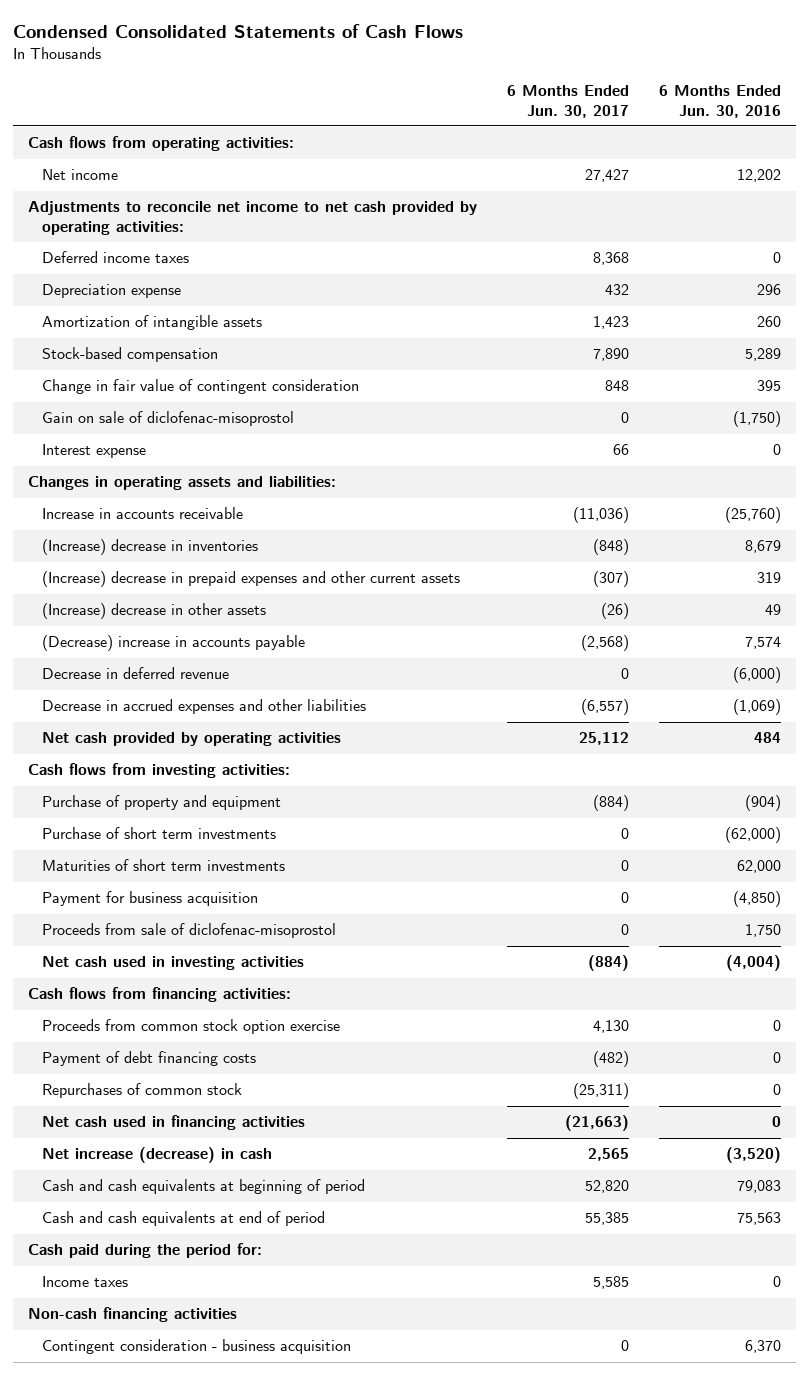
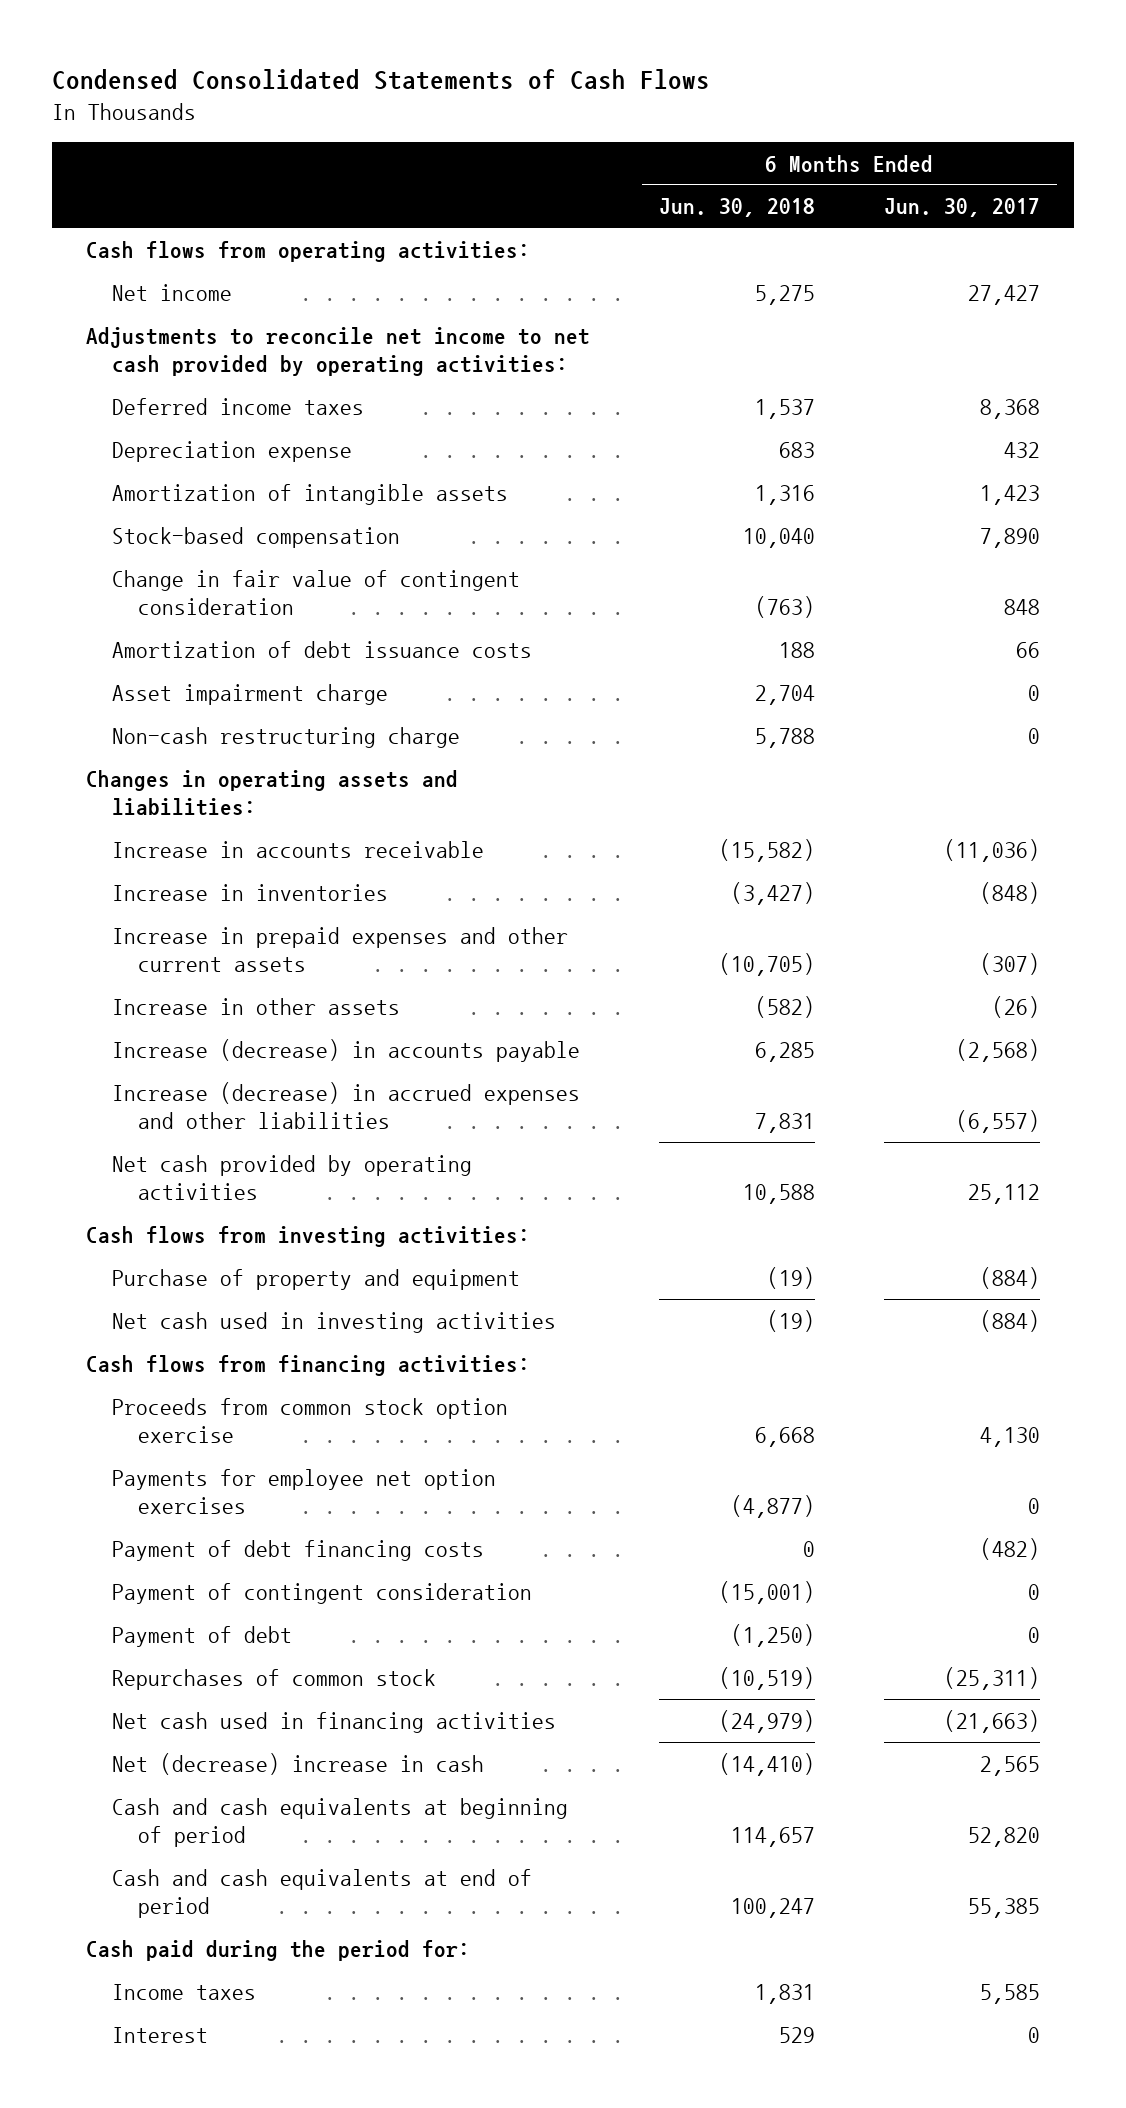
- | 6 Months Ended Jun. 30, 2017 | 6 Months Ended Jun. 30, 2016
+ | 6 Months Ended Jun. 30, 2018 | 6 Months Ended Jun. 30, 2017
- Gain on sale of diclofenac-misoprostol | 0 | (1,750)
- Interest expense | 66 | 0
+ Amortization of debt issuance costs | 188 | 66
+ Asset impairment charge | 2,704 | 0
+ Non-cash restructuring charge | 5,788 | 0
- (Increase) decrease in inventories | (848) | 8,679
- (Increase) decrease in prepaid expenses and other current assets | (307) | 319
- (Increase) decrease in other assets | (26) | 49
- (Decrease) increase in accounts payable | (2,568) | 7,574
- Decrease in deferred revenue | 0 | (6,000)
- Decrease in accrued expenses and other liabilities | (6,557) | (1,069)
+ Increase in inventories | (3,427) | (848)
+ Increase in prepaid expenses and other current assets | (10,705) | (307)
+ Increase in other assets | (582) | (26)
+ Increase (decrease) in accounts payable | 6,285 | (2,568)
+ Increase (decrease) in accrued expenses and other liabilities | 7,831 | (6,557)
- Purchase of short term investments | 0 | (62,000)
- Maturities of short term investments | 0 | 62,000
- Payment for business acquisition | 0 | (4,850)
- Proceeds from sale of diclofenac-misoprostol | 0 | 1,750
+ Payments for employee net option exercises | (4,877) | 0
+ Payment of contingent consideration | (15,001) | 0
+ Payment of debt | (1,250) | 0
- Net increase (decrease) in cash | 2,565 | (3,520)
+ Net (decrease) increase in cash | (14,410) | 2,565
- Non-cash financing activities
- Contingent consideration - business acquisition | 0 | 6,370
+ Interest | 529 | 0

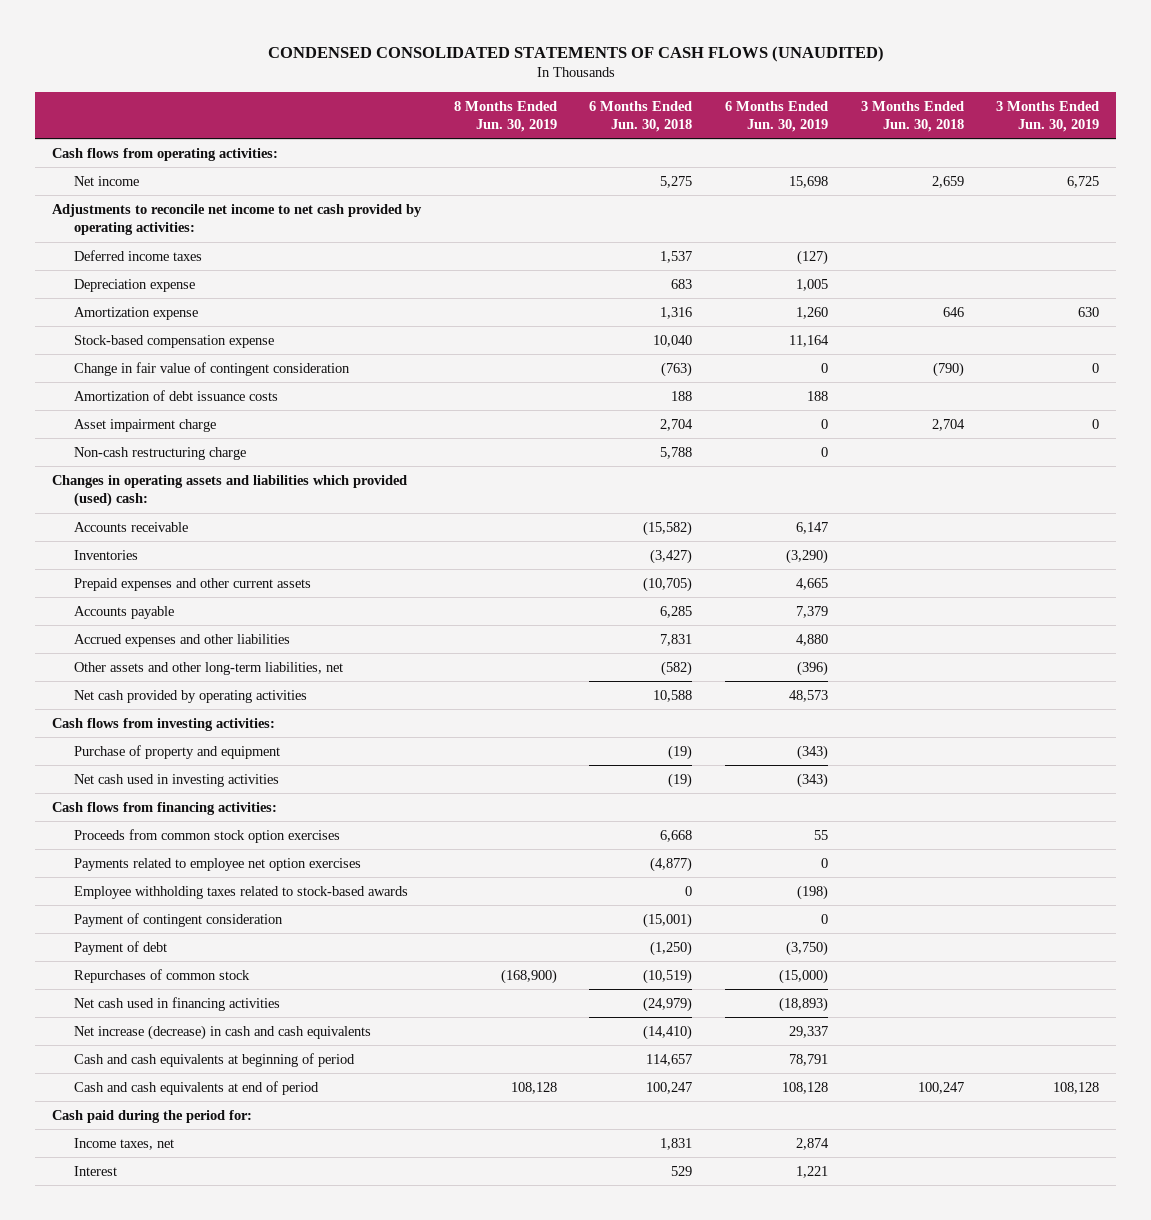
- Condensed Consolidated Statements of Cash Flows
+ CONDENSED CONSOLIDATED STATEMENTS OF CASH FLOWS (UNAUDITED)
- | 6 Months Ended Jun. 30, 2018 | 6 Months Ended Jun. 30, 2017
+ | 8 Months Ended Jun. 30, 2019 | 6 Months Ended Jun. 30, 2018 | 6 Months Ended Jun. 30, 2019 | 3 Months Ended Jun. 30, 2018 | 3 Months Ended Jun. 30, 2019
- Amortization of intangible assets | 1,316 | 1,423
- Stock-based compensation | 10,040 | 7,890
+ Amortization expense | | 1,316 | 1,260 | 646 | 630
+ Stock-based compensation expense | | 10,040 | 11,164 | |
- Changes in operating assets and liabilities:
- Increase in accounts receivable | (15,582) | (11,036)
- Increase in inventories | (3,427) | (848)
- Increase in prepaid expenses and other current assets | (10,705) | (307)
- Increase in other assets | (582) | (26)
- Increase (decrease) in accounts payable | 6,285 | (2,568)
- Increase (decrease) in accrued expenses and other liabilities | 7,831 | (6,557)
+ Changes in operating assets and liabilities which provided (used) cash:
+ Accounts receivable | | (15,582) | 6,147 | |
+ Inventories | | (3,427) | (3,290) | |
+ Prepaid expenses and other current assets | | (10,705) | 4,665 | |
+ Accounts payable | | 6,285 | 7,379 | |
+ Accrued expenses and other liabilities | | 7,831 | 4,880 | |
+ Other assets and other long-term liabilities, net | | (582) | (396) | |
- Proceeds from common stock option exercise | 6,668 | 4,130
- Payments for employee net option exercises | (4,877) | 0
- Payment of debt financing costs | 0 | (482)
+ Proceeds from common stock option exercises | | 6,668 | 55 | |
+ Payments related to employee net option exercises | | (4,877) | 0 | |
+ Employee withholding taxes related to stock-based awards | | 0 | (198) | |
- Net (decrease) increase in cash | (14,410) | 2,565
+ Net increase (decrease) in cash and cash equivalents | | (14,410) | 29,337 | |
- Income taxes | 1,831 | 5,585
+ Income taxes, net | | 1,831 | 2,874 | |

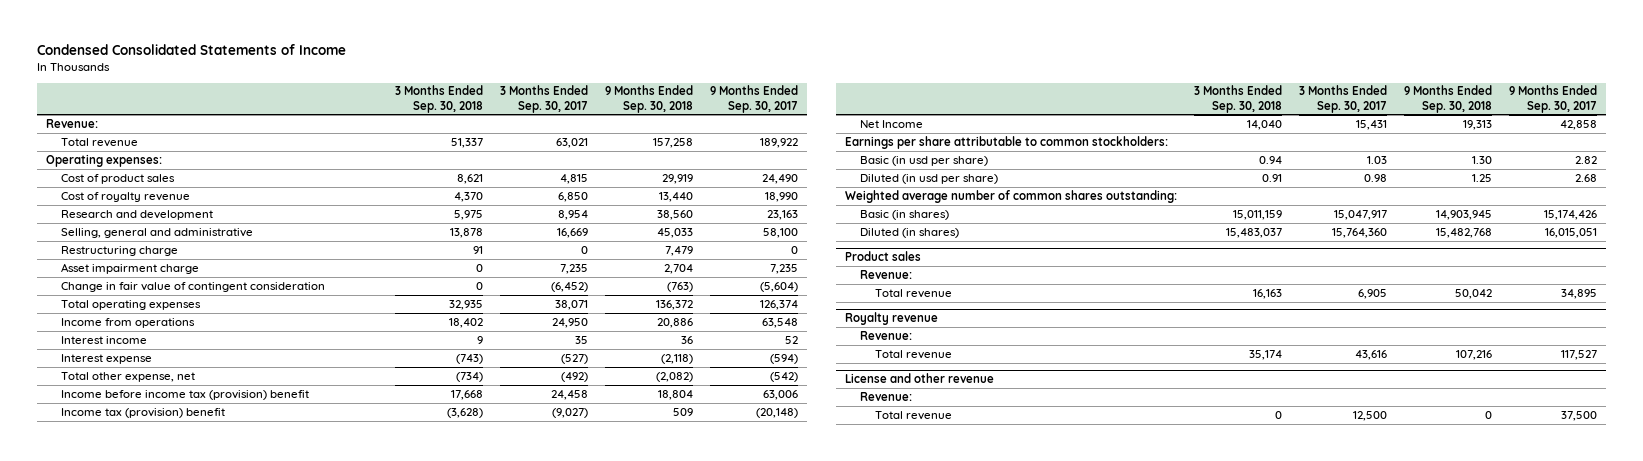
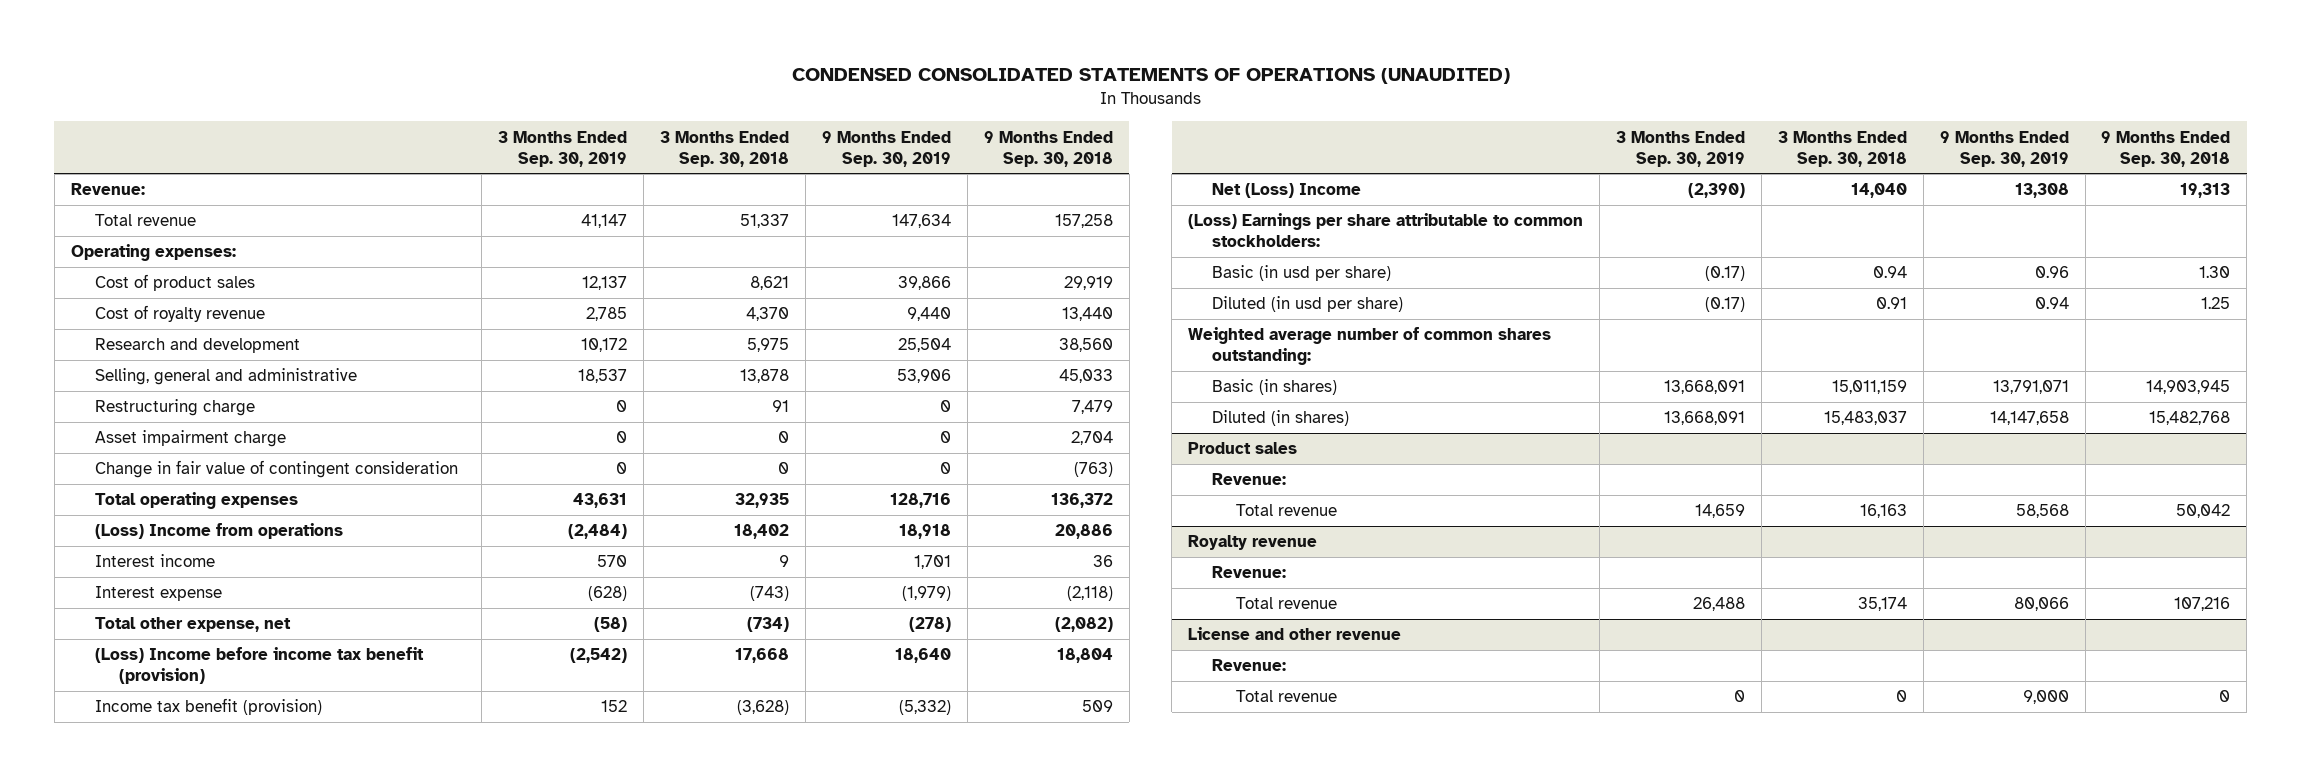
- Condensed Consolidated Statements of Income
+ CONDENSED CONSOLIDATED STATEMENTS OF OPERATIONS (UNAUDITED)
- | 3 Months Ended Sep. 30, 2018 | 3 Months Ended Sep. 30, 2017 | 9 Months Ended Sep. 30, 2018 | 9 Months Ended Sep. 30, 2017
+ | 3 Months Ended Sep. 30, 2019 | 3 Months Ended Sep. 30, 2018 | 9 Months Ended Sep. 30, 2019 | 9 Months Ended Sep. 30, 2018
- Income from operations | 18,402 | 24,950 | 20,886 | 63,548
+ (Loss) Income from operations | (2,484) | 18,402 | 18,918 | 20,886
- Income before income tax (provision) benefit | 17,668 | 24,458 | 18,804 | 63,006
- Income tax (provision) benefit | (3,628) | (9,027) | 509 | (20,148)
- Net Income | 14,040 | 15,431 | 19,313 | 42,858
- Earnings per share attributable to common stockholders:
+ (Loss) Income before income tax benefit (provision) | (2,542) | 17,668 | 18,640 | 18,804
+ Income tax benefit (provision) | 152 | (3,628) | (5,332) | 509
+ Net (Loss) Income | (2,390) | 14,040 | 13,308 | 19,313
+ (Loss) Earnings per share attributable to common stockholders:

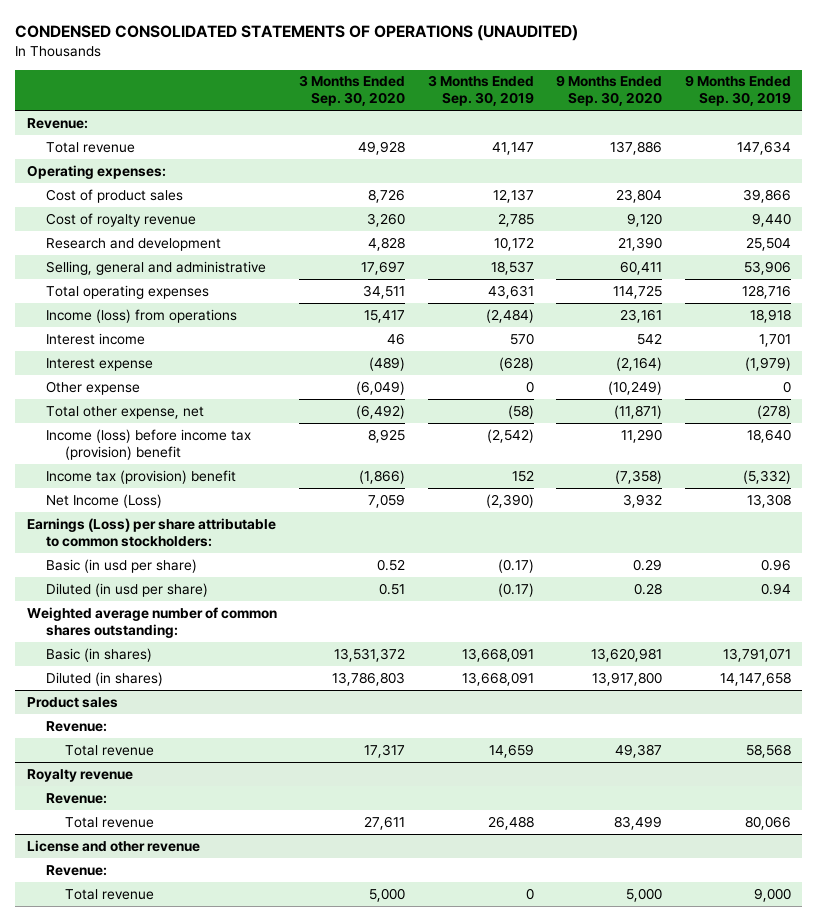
- | 3 Months Ended Sep. 30, 2019 | 3 Months Ended Sep. 30, 2018 | 9 Months Ended Sep. 30, 2019 | 9 Months Ended Sep. 30, 2018
+ | 3 Months Ended Sep. 30, 2020 | 3 Months Ended Sep. 30, 2019 | 9 Months Ended Sep. 30, 2020 | 9 Months Ended Sep. 30, 2019
- Restructuring charge | 0 | 91 | 0 | 7,479
- Asset impairment charge | 0 | 0 | 0 | 2,704
- Change in fair value of contingent consideration | 0 | 0 | 0 | (763)
- (Loss) Income from operations | (2,484) | 18,402 | 18,918 | 20,886
+ Income (loss) from operations | 15,417 | (2,484) | 23,161 | 18,918
+ Other expense | (6,049) | 0 | (10,249) | 0
- (Loss) Income before income tax benefit (provision) | (2,542) | 17,668 | 18,640 | 18,804
- Income tax benefit (provision) | 152 | (3,628) | (5,332) | 509
- Net (Loss) Income | (2,390) | 14,040 | 13,308 | 19,313
- (Loss) Earnings per share attributable to common stockholders:
+ Income (loss) before income tax (provision) benefit | 8,925 | (2,542) | 11,290 | 18,640
+ Income tax (provision) benefit | (1,866) | 152 | (7,358) | (5,332)
+ Net Income (Loss) | 7,059 | (2,390) | 3,932 | 13,308
+ Earnings (Loss) per share attributable to common stockholders:

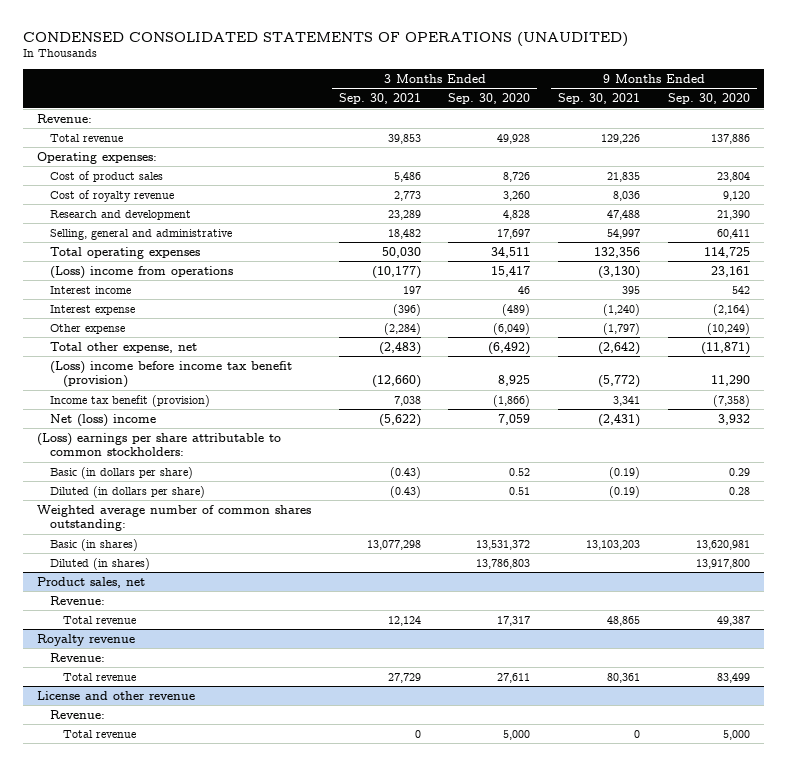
- | 3 Months Ended Sep. 30, 2020 | 3 Months Ended Sep. 30, 2019 | 9 Months Ended Sep. 30, 2020 | 9 Months Ended Sep. 30, 2019
+ | 3 Months Ended Sep. 30, 2021 | 3 Months Ended Sep. 30, 2020 | 9 Months Ended Sep. 30, 2021 | 9 Months Ended Sep. 30, 2020
- Income (loss) from operations | 15,417 | (2,484) | 23,161 | 18,918
+ (Loss) income from operations | (10,177) | 15,417 | (3,130) | 23,161
- Income (loss) before income tax (provision) benefit | 8,925 | (2,542) | 11,290 | 18,640
- Income tax (provision) benefit | (1,866) | 152 | (7,358) | (5,332)
- Net Income (Loss) | 7,059 | (2,390) | 3,932 | 13,308
- Earnings (Loss) per share attributable to common stockholders:
- Basic (in usd per share) | 0.52 | (0.17) | 0.29 | 0.96
- Diluted (in usd per share) | 0.51 | (0.17) | 0.28 | 0.94
+ (Loss) income before income tax benefit (provision) | (12,660) | 8,925 | (5,772) | 11,290
+ Income tax benefit (provision) | 7,038 | (1,866) | 3,341 | (7,358)
+ Net (loss) income | (5,622) | 7,059 | (2,431) | 3,932
+ (Loss) earnings per share attributable to common stockholders:
+ Basic (in dollars per share) | (0.43) | 0.52 | (0.19) | 0.29
+ Diluted (in dollars per share) | (0.43) | 0.51 | (0.19) | 0.28
- Product sales
+ Product sales, net

